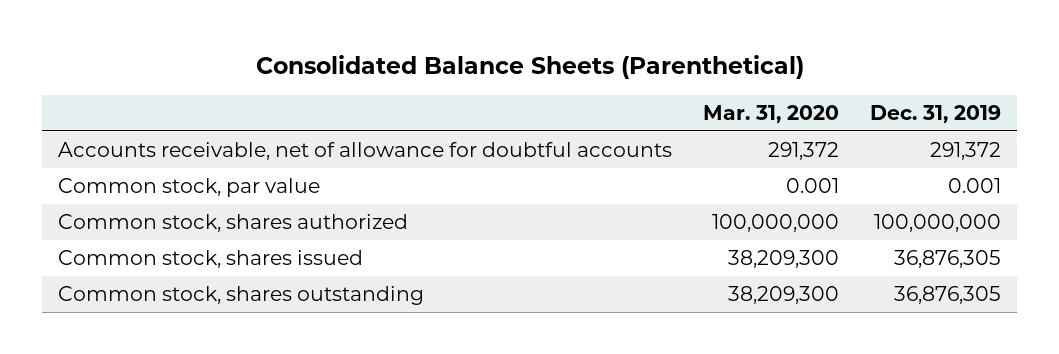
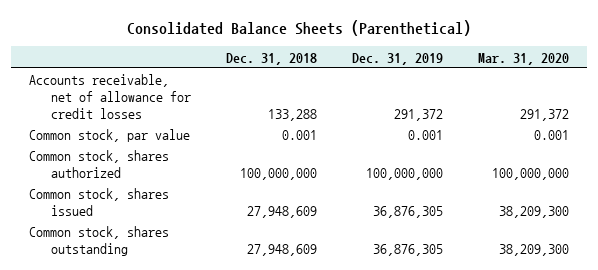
- | Mar. 31, 2020 | Dec. 31, 2019
+ | Dec. 31, 2018 | Dec. 31, 2019 | Mar. 31, 2020
- Accounts receivable, net of allowance for doubtful accounts | 291,372 | 291,372
+ Accounts receivable, net of allowance for credit losses | 133,288 | 291,372 | 291,372

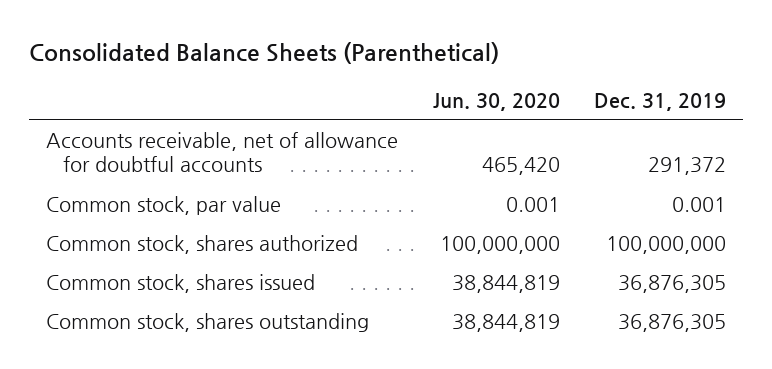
- | Dec. 31, 2018 | Dec. 31, 2019 | Mar. 31, 2020
+ | Jun. 30, 2020 | Dec. 31, 2019
- Accounts receivable, net of allowance for credit losses | 133,288 | 291,372 | 291,372
+ Accounts receivable, net of allowance for doubtful accounts | 465,420 | 291,372

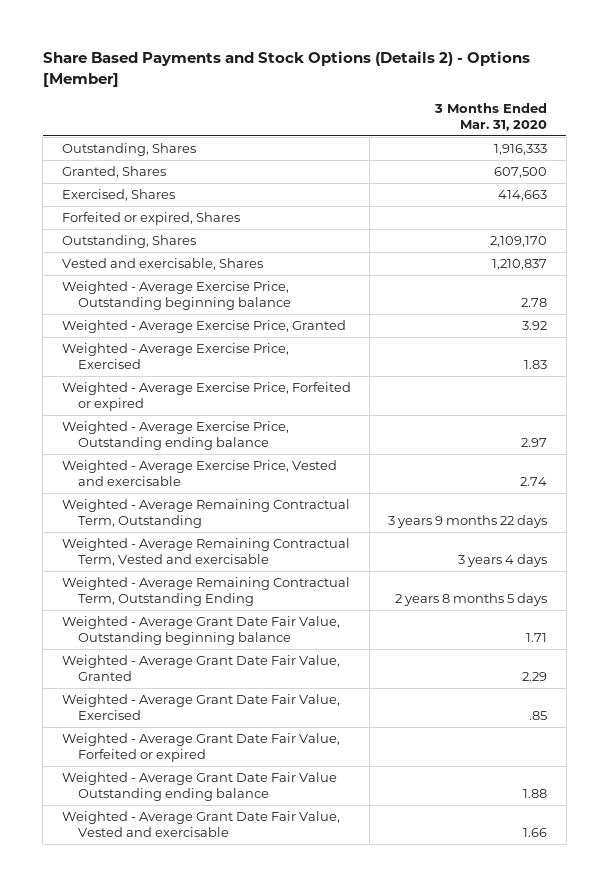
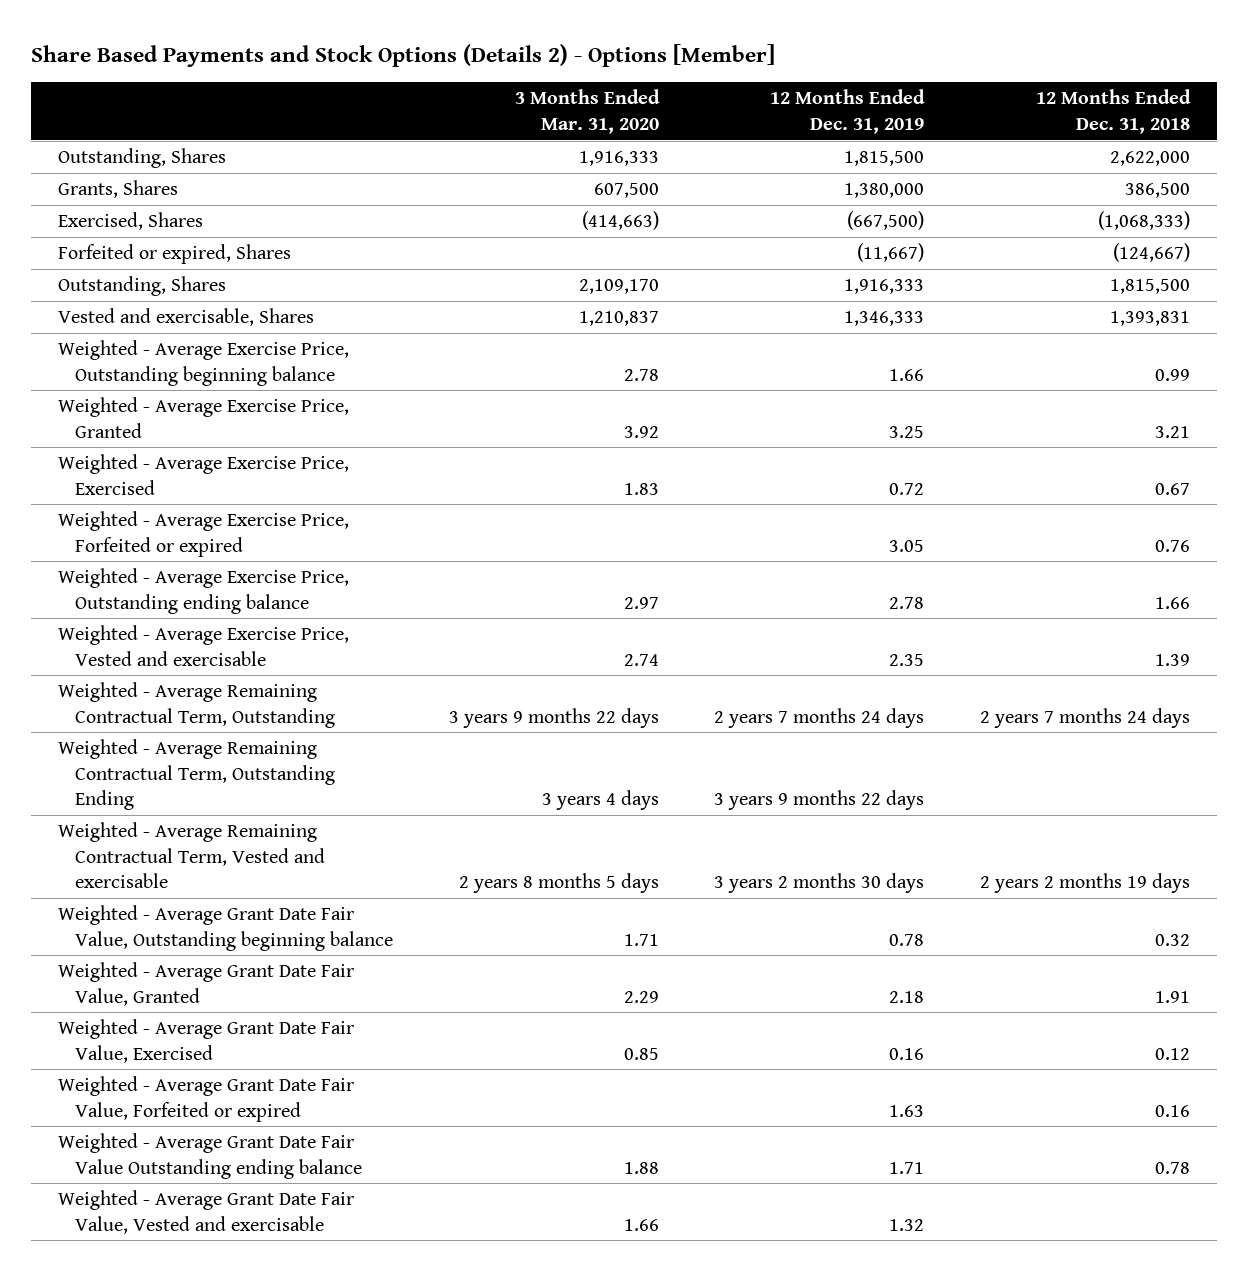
- | 3 Months Ended Mar. 31, 2020
+ | 3 Months Ended Mar. 31, 2020 | 12 Months Ended Dec. 31, 2019 | 12 Months Ended Dec. 31, 2018
- Granted, Shares | 607,500
- Exercised, Shares | 414,663
+ Grants, Shares | 607,500 | 1,380,000 | 386,500
+ Exercised, Shares | (414,663) | (667,500) | (1,068,333)
- Weighted - Average Remaining Contractual Term, Vested and exercisable | 3 years 4 days
- Weighted - Average Remaining Contractual Term, Outstanding Ending | 2 years 8 months 5 days
+ Weighted - Average Remaining Contractual Term, Outstanding Ending | 3 years 4 days | 3 years 9 months 22 days |
+ Weighted - Average Remaining Contractual Term, Vested and exercisable | 2 years 8 months 5 days | 3 years 2 months 30 days | 2 years 2 months 19 days
- Weighted - Average Grant Date Fair Value, Exercised | .85
+ Weighted - Average Grant Date Fair Value, Exercised | 0.85 | 0.16 | 0.12

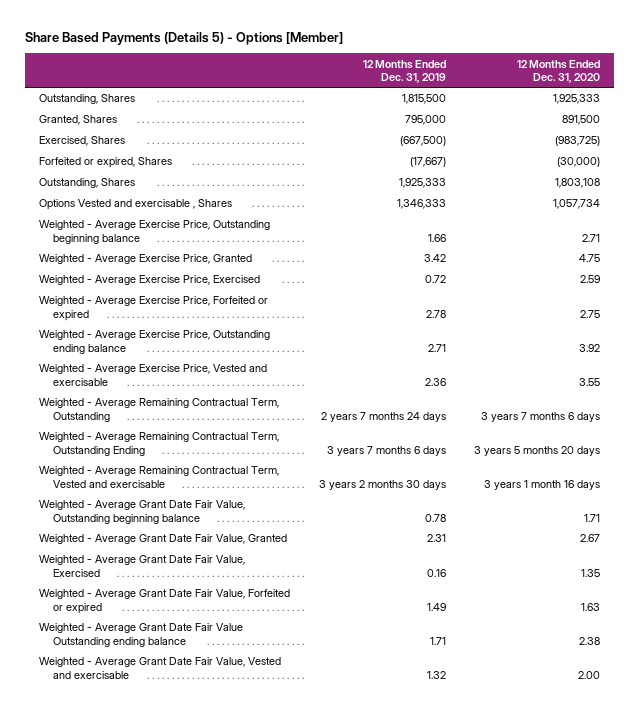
- Share Based Payments and Stock Options (Details 2) - Options [Member]
+ Share Based Payments (Details 5) - Options [Member]
- | 3 Months Ended Mar. 31, 2020 | 12 Months Ended Dec. 31, 2019 | 12 Months Ended Dec. 31, 2018
+ | 12 Months Ended Dec. 31, 2019 | 12 Months Ended Dec. 31, 2020
- Grants, Shares | 607,500 | 1,380,000 | 386,500
+ Granted, Shares | 795,000 | 891,500
- Forfeited or expired, Shares | | (11,667) | (124,667)
- Outstanding, Shares | 2,109,170 | 1,916,333 | 1,815,500
- Vested and exercisable, Shares | 1,210,837 | 1,346,333 | 1,393,831
+ Forfeited or expired, Shares | (17,667) | (30,000)
+ Outstanding, Shares | 1,925,333 | 1,803,108
+ Options Vested and exercisable , Shares | 1,346,333 | 1,057,734
- Weighted - Average Exercise Price, Granted | 3.92 | 3.25 | 3.21
+ Weighted - Average Exercise Price, Granted | 3.42 | 4.75
- Weighted - Average Exercise Price, Forfeited or expired | | 3.05 | 0.76
- Weighted - Average Exercise Price, Outstanding ending balance | 2.97 | 2.78 | 1.66
- Weighted - Average Exercise Price, Vested and exercisable | 2.74 | 2.35 | 1.39
+ Weighted - Average Exercise Price, Forfeited or expired | 2.78 | 2.75
+ Weighted - Average Exercise Price, Outstanding ending balance | 2.71 | 3.92
+ Weighted - Average Exercise Price, Vested and exercisable | 2.36 | 3.55
- Weighted - Average Remaining Contractual Term, Outstanding Ending | 3 years 4 days | 3 years 9 months 22 days |
+ Weighted - Average Remaining Contractual Term, Outstanding Ending | 3 years 7 months 6 days | 3 years 5 months 20 days
- Weighted - Average Grant Date Fair Value, Granted | 2.29 | 2.18 | 1.91
+ Weighted - Average Grant Date Fair Value, Granted | 2.31 | 2.67
- Weighted - Average Grant Date Fair Value, Forfeited or expired | | 1.63 | 0.16
+ Weighted - Average Grant Date Fair Value, Forfeited or expired | 1.49 | 1.63

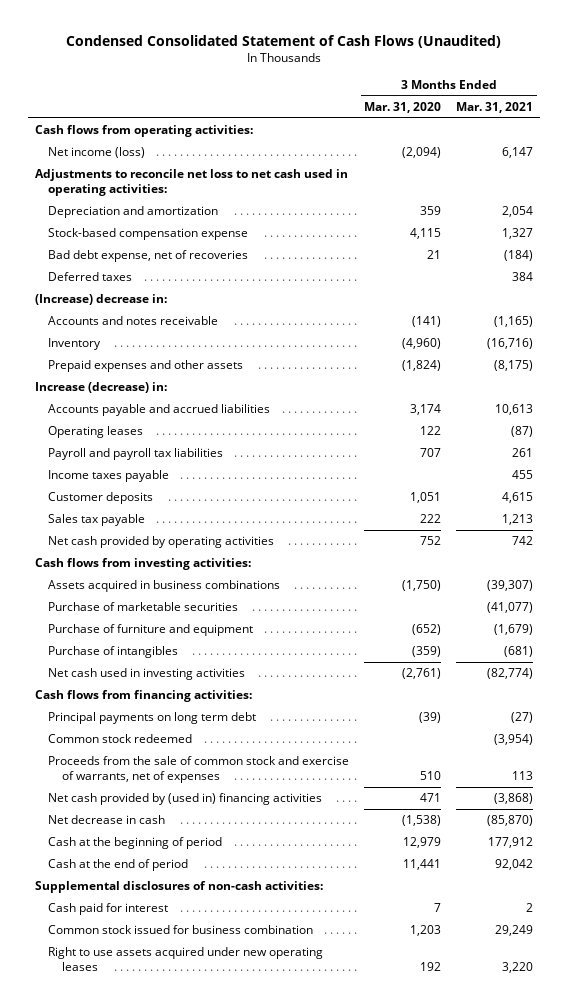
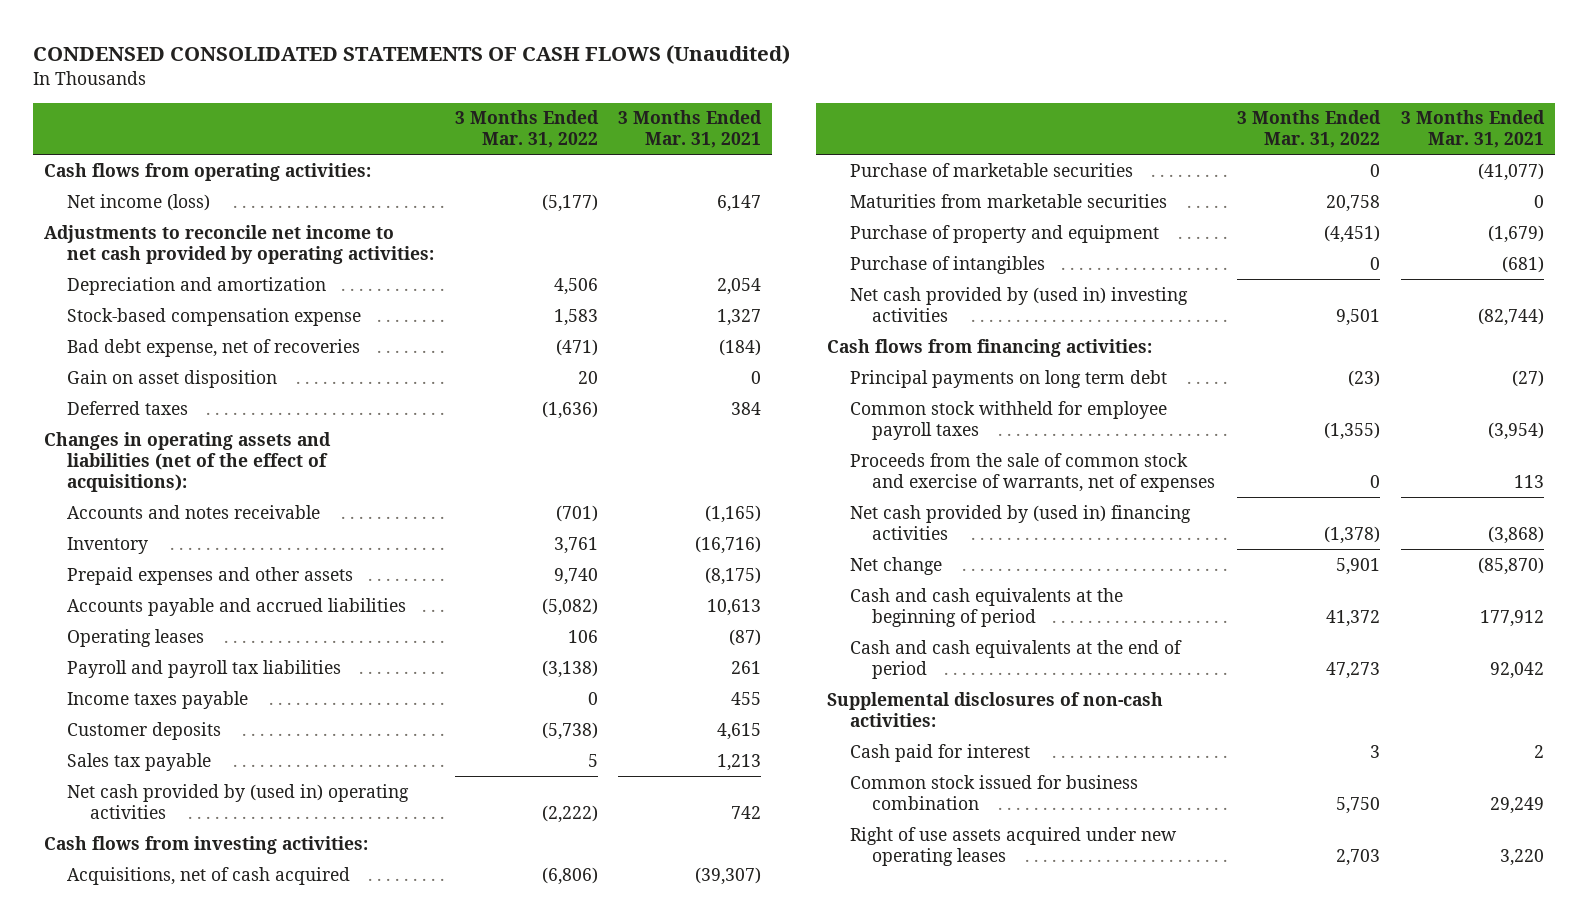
- Condensed Consolidated Statement of Cash Flows (Unaudited)
+ CONDENSED CONSOLIDATED STATEMENTS OF CASH FLOWS (Unaudited)
- | 3 Months Ended Mar. 31, 2020 | 3 Months Ended Mar. 31, 2021
+ | 3 Months Ended Mar. 31, 2022 | 3 Months Ended Mar. 31, 2021
- Adjustments to reconcile net loss to net cash used in operating activities:
+ Adjustments to reconcile net income to net cash provided by operating activities:
+ Gain on asset disposition | 20 | 0
- (Increase) decrease in:
+ Changes in operating assets and liabilities (net of the effect of acquisitions):
- Increase (decrease) in:
- Net cash provided by operating activities | 752 | 742
+ Net cash provided by (used in) operating activities | (2,222) | 742
- Assets acquired in business combinations | (1,750) | (39,307)
+ Acquisitions, net of cash acquired | (6,806) | (39,307)
- Purchase of furniture and equipment | (652) | (1,679)
+ Maturities from marketable securities | 20,758 | 0
+ Purchase of property and equipment | (4,451) | (1,679)
- Net cash used in investing activities | (2,761) | (82,774)
+ Net cash provided by (used in) investing activities | 9,501 | (82,744)
- Common stock redeemed | | (3,954)
+ Common stock withheld for employee payroll taxes | (1,355) | (3,954)
- Net decrease in cash | (1,538) | (85,870)
- Cash at the beginning of period | 12,979 | 177,912
- Cash at the end of period | 11,441 | 92,042
+ Net change | 5,901 | (85,870)
+ Cash and cash equivalents at the beginning of period | 41,372 | 177,912
+ Cash and cash equivalents at the end of period | 47,273 | 92,042
- Right to use assets acquired under new operating leases | 192 | 3,220
+ Right of use assets acquired under new operating leases | 2,703 | 3,220

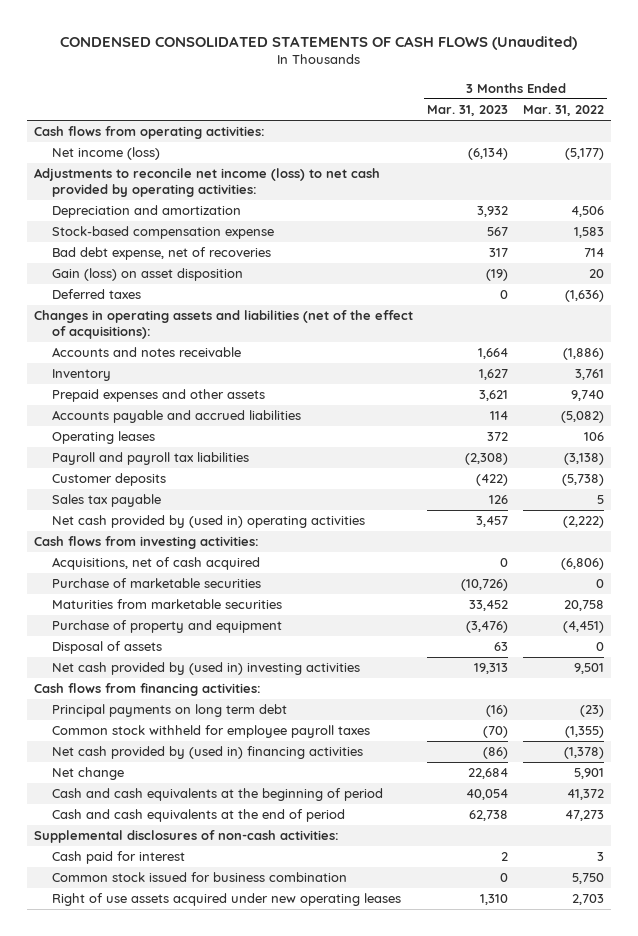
- | 3 Months Ended Mar. 31, 2022 | 3 Months Ended Mar. 31, 2021
+ | 3 Months Ended Mar. 31, 2023 | 3 Months Ended Mar. 31, 2022
- Adjustments to reconcile net income to net cash provided by operating activities:
+ Adjustments to reconcile net income (loss) to net cash provided by operating activities:
- Bad debt expense, net of recoveries | (471) | (184)
- Gain on asset disposition | 20 | 0
+ Bad debt expense, net of recoveries | 317 | 714
+ Gain (loss) on asset disposition | (19) | 20
- Accounts and notes receivable | (701) | (1,165)
+ Accounts and notes receivable | 1,664 | (1,886)
- Income taxes payable | 0 | 455
- Purchase of intangibles | 0 | (681)
+ Disposal of assets | 63 | 0
- Proceeds from the sale of common stock and exercise of warrants, net of expenses | 0 | 113

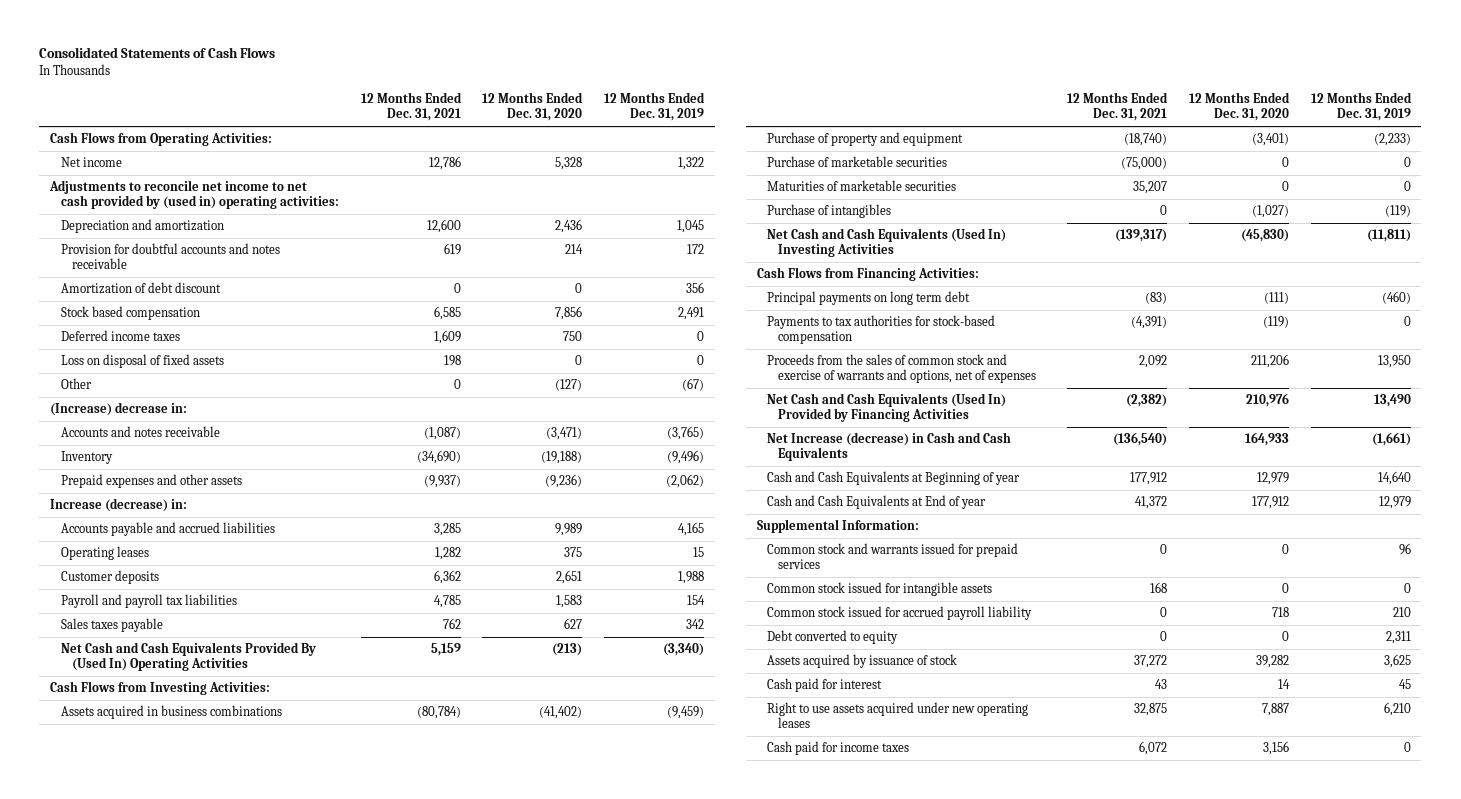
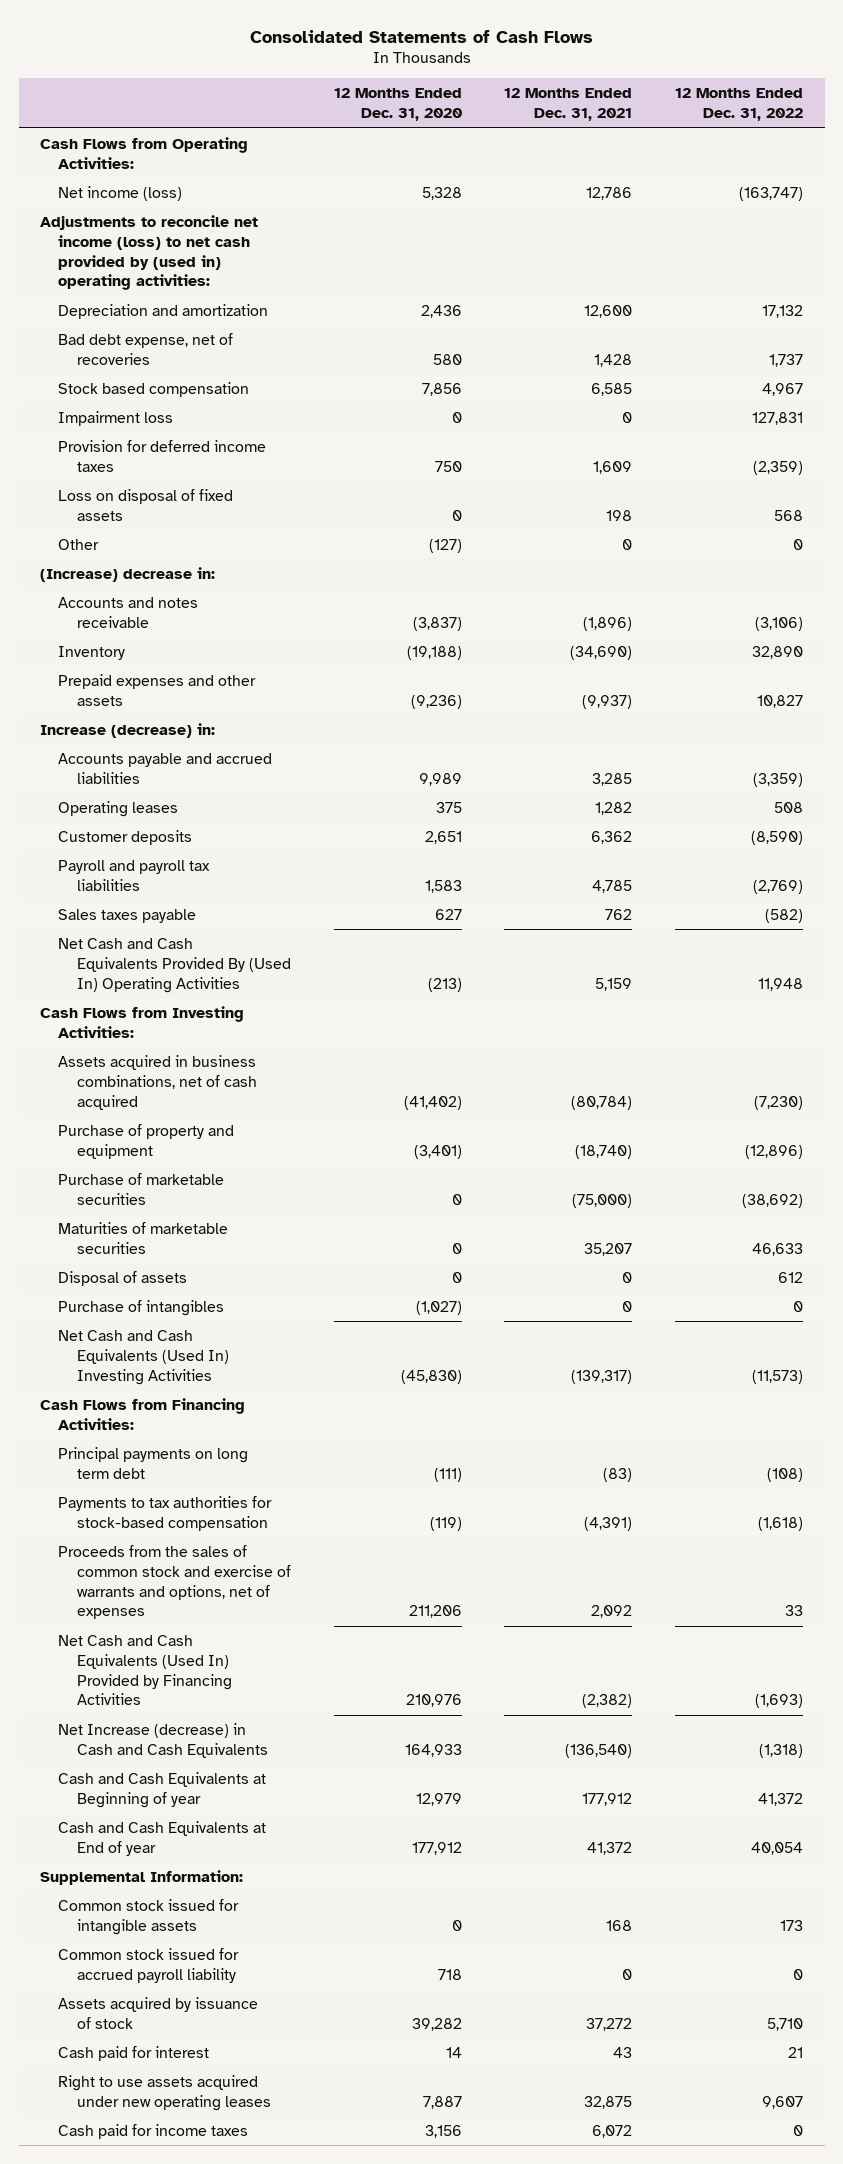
- | 12 Months Ended Dec. 31, 2021 | 12 Months Ended Dec. 31, 2020 | 12 Months Ended Dec. 31, 2019
+ | 12 Months Ended Dec. 31, 2020 | 12 Months Ended Dec. 31, 2021 | 12 Months Ended Dec. 31, 2022
- Net income | 12,786 | 5,328 | 1,322
- Adjustments to reconcile net income to net cash provided by (used in) operating activities:
+ Net income (loss) | 5,328 | 12,786 | (163,747)
+ Adjustments to reconcile net income (loss) to net cash provided by (used in) operating activities:
- Provision for doubtful accounts and notes receivable | 619 | 214 | 172
- Amortization of debt discount | 0 | 0 | 356
+ Bad debt expense, net of recoveries | 580 | 1,428 | 1,737
- Deferred income taxes | 1,609 | 750 | 0
+ Impairment loss | 0 | 0 | 127,831
+ Provision for deferred income taxes | 750 | 1,609 | (2,359)
- Accounts and notes receivable | (1,087) | (3,471) | (3,765)
+ Accounts and notes receivable | (3,837) | (1,896) | (3,106)
- Assets acquired in business combinations | (80,784) | (41,402) | (9,459)
+ Assets acquired in business combinations, net of cash acquired | (41,402) | (80,784) | (7,230)
+ Disposal of assets | 0 | 0 | 612
- Common stock and warrants issued for prepaid services | 0 | 0 | 96
- Debt converted to equity | 0 | 0 | 2,311

